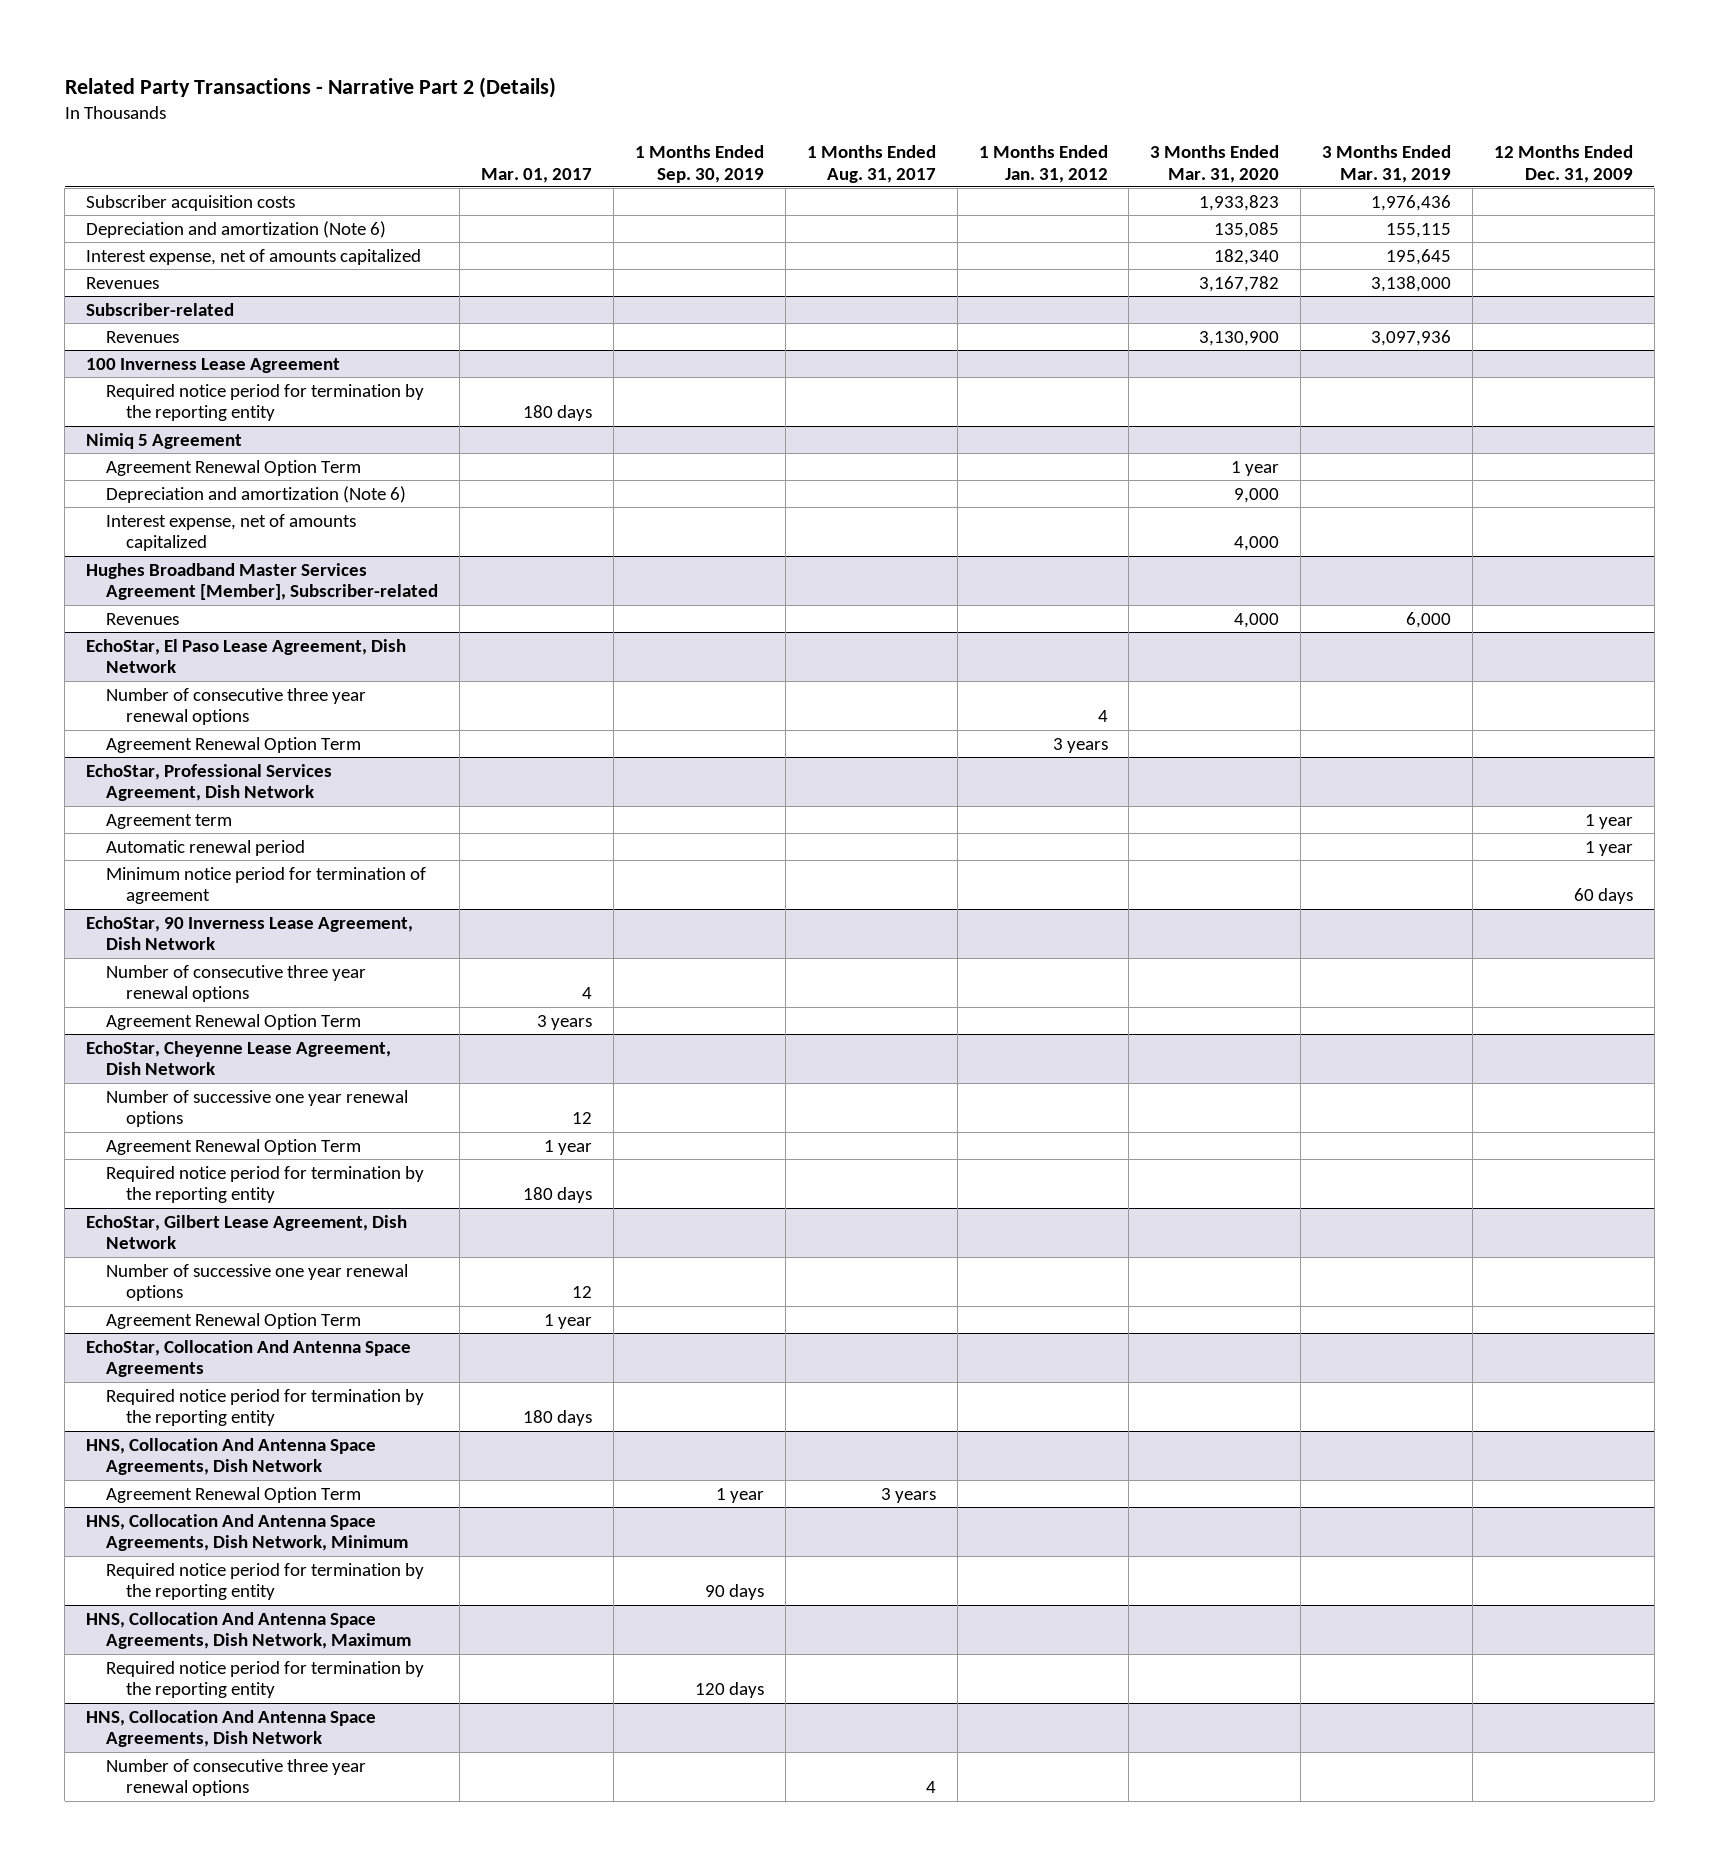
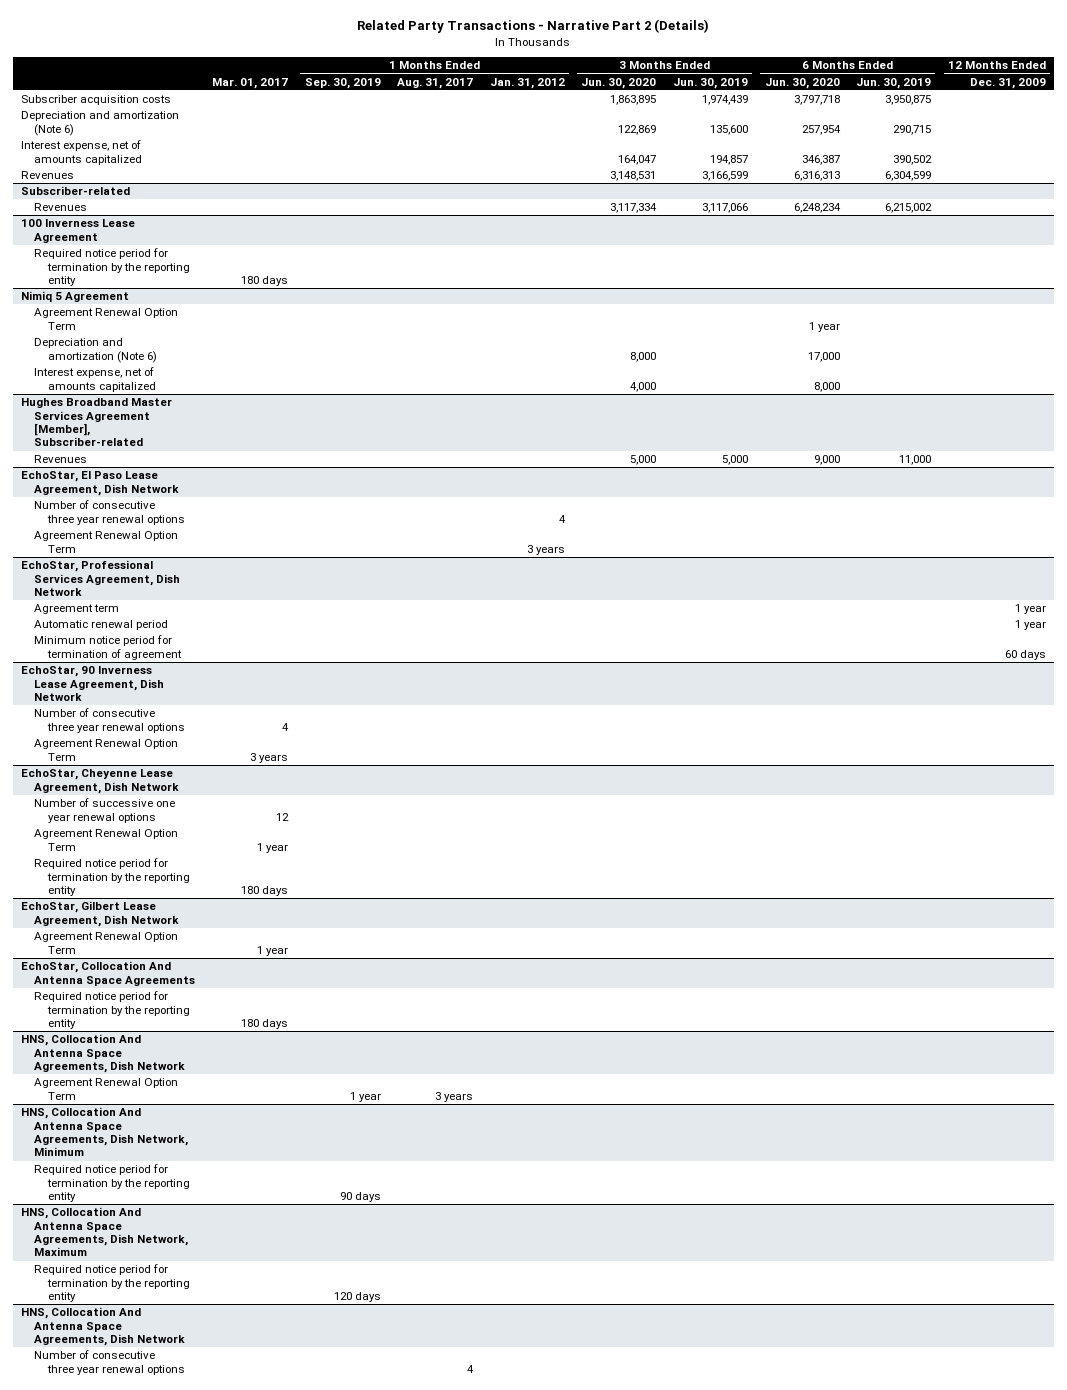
- | Mar. 01, 2017 | 1 Months Ended Sep. 30, 2019 | 1 Months Ended Aug. 31, 2017 | 1 Months Ended Jan. 31, 2012 | 3 Months Ended Mar. 31, 2020 | 3 Months Ended Mar. 31, 2019 | 12 Months Ended Dec. 31, 2009
+ | Mar. 01, 2017 | 1 Months Ended Sep. 30, 2019 | 1 Months Ended Aug. 31, 2017 | 1 Months Ended Jan. 31, 2012 | 3 Months Ended Jun. 30, 2020 | 3 Months Ended Jun. 30, 2019 | 6 Months Ended Jun. 30, 2020 | 6 Months Ended Jun. 30, 2019 | 12 Months Ended Dec. 31, 2009
@ EchoStar, Gilbert Lease Agreement, Dish Network
- Number of successive one year renewal options | 12 | | | | | |

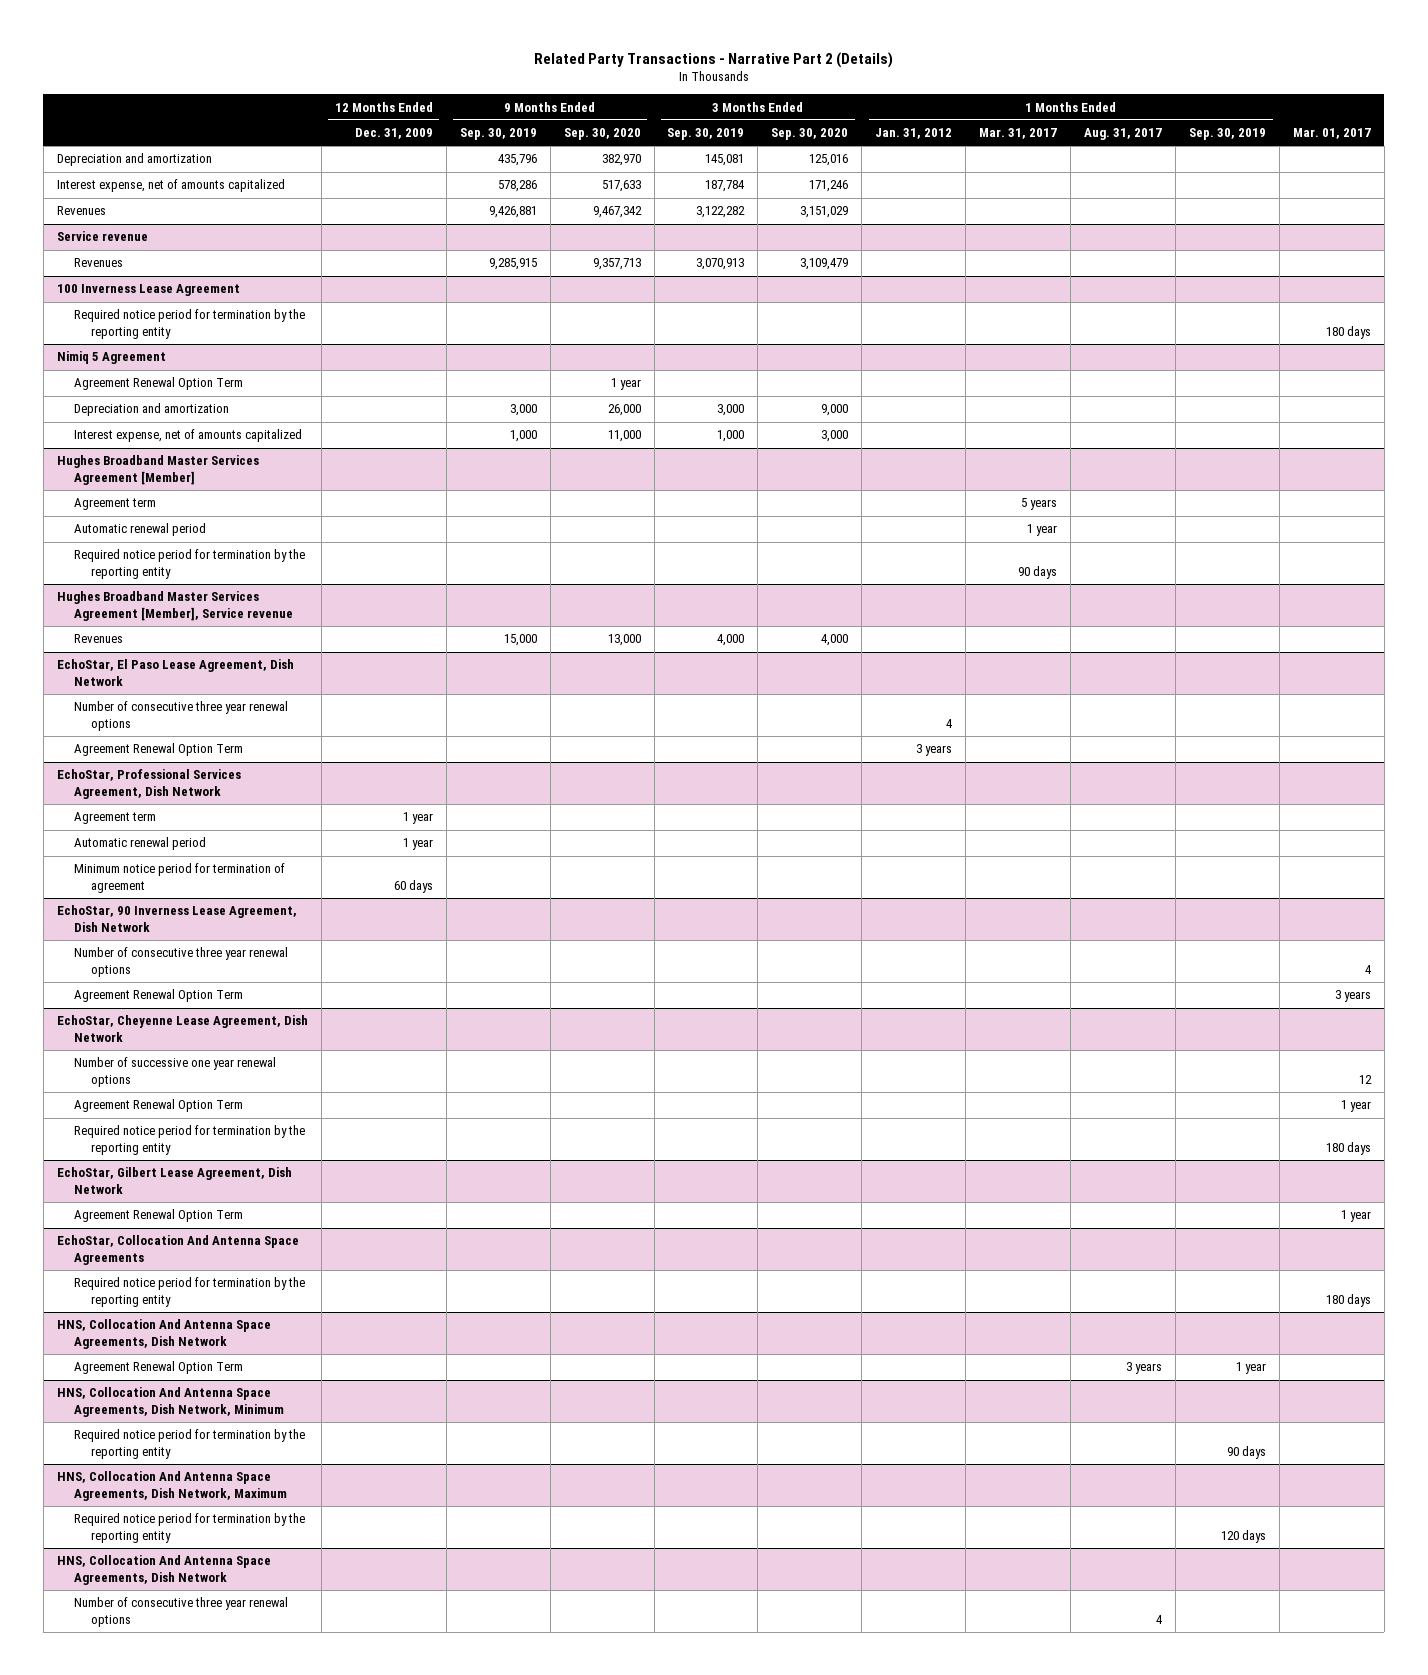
- | Mar. 01, 2017 | 1 Months Ended Sep. 30, 2019 | 1 Months Ended Aug. 31, 2017 | 1 Months Ended Jan. 31, 2012 | 3 Months Ended Jun. 30, 2020 | 3 Months Ended Jun. 30, 2019 | 6 Months Ended Jun. 30, 2020 | 6 Months Ended Jun. 30, 2019 | 12 Months Ended Dec. 31, 2009
+ | 12 Months Ended Dec. 31, 2009 | 9 Months Ended Sep. 30, 2019 | 9 Months Ended Sep. 30, 2020 | 3 Months Ended Sep. 30, 2019 | 3 Months Ended Sep. 30, 2020 | 1 Months Ended Jan. 31, 2012 | 1 Months Ended Mar. 31, 2017 | 1 Months Ended Aug. 31, 2017 | 1 Months Ended Sep. 30, 2019 | Mar. 01, 2017
- Subscriber acquisition costs | | | | | 1,863,895 | 1,974,439 | 3,797,718 | 3,950,875 |
- Depreciation and amortization (Note 6) | | | | | 122,869 | 135,600 | 257,954 | 290,715 |
+ Depreciation and amortization | | 435,796 | 382,970 | 145,081 | 125,016 | | | | |
- Subscriber-related
+ Service revenue
@ Nimiq 5 Agreement
- Depreciation and amortization (Note 6) | | | | | 8,000 | | 17,000 | |
+ Depreciation and amortization | | 3,000 | 26,000 | 3,000 | 9,000 | | | | |
- Hughes Broadband Master Services Agreement [Member], Subscriber-related
- Revenues | | | | | 5,000 | 5,000 | 9,000 | 11,000 |
+ Hughes Broadband Master Services Agreement [Member]
+ Agreement term | | | | | | | 5 years | | |
+ Automatic renewal period | | | | | | | 1 year | | |
+ Required notice period for termination by the reporting entity | | | | | | | 90 days | | |
+ Hughes Broadband Master Services Agreement [Member], Service revenue
+ Revenues | | 15,000 | 13,000 | 4,000 | 4,000 | | | | |

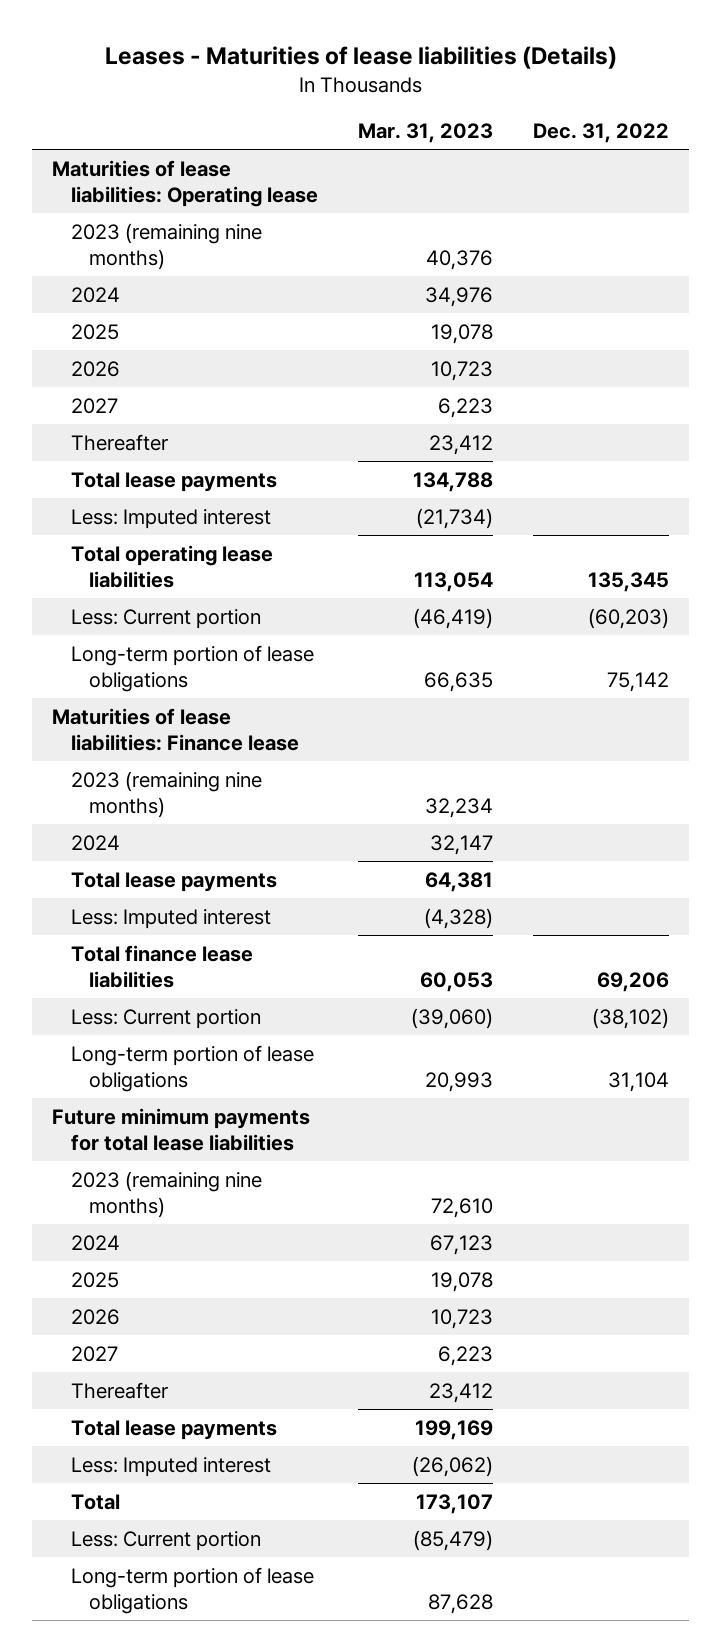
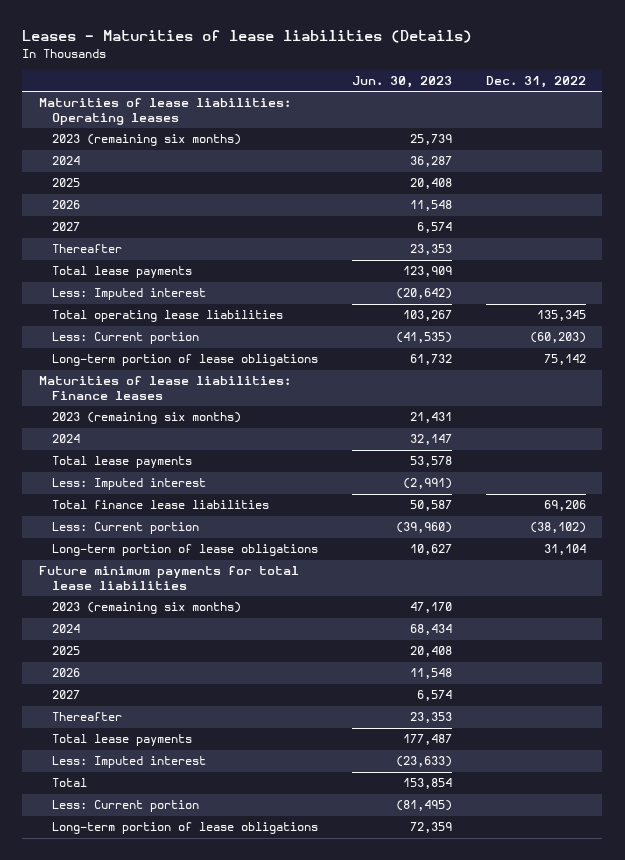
- | Mar. 31, 2023 | Dec. 31, 2022
+ | Jun. 30, 2023 | Dec. 31, 2022
- Maturities of lease liabilities: Operating lease
- 2023 (remaining nine months) | 40,376 |
+ Maturities of lease liabilities: Operating leases
+ 2023 (remaining six months) | 25,739 |
- Maturities of lease liabilities: Finance lease
- 2023 (remaining nine months) | 32,234 |
+ Maturities of lease liabilities: Finance leases
+ 2023 (remaining six months) | 21,431 |
- 2023 (remaining nine months) | 72,610 |
+ 2023 (remaining six months) | 47,170 |

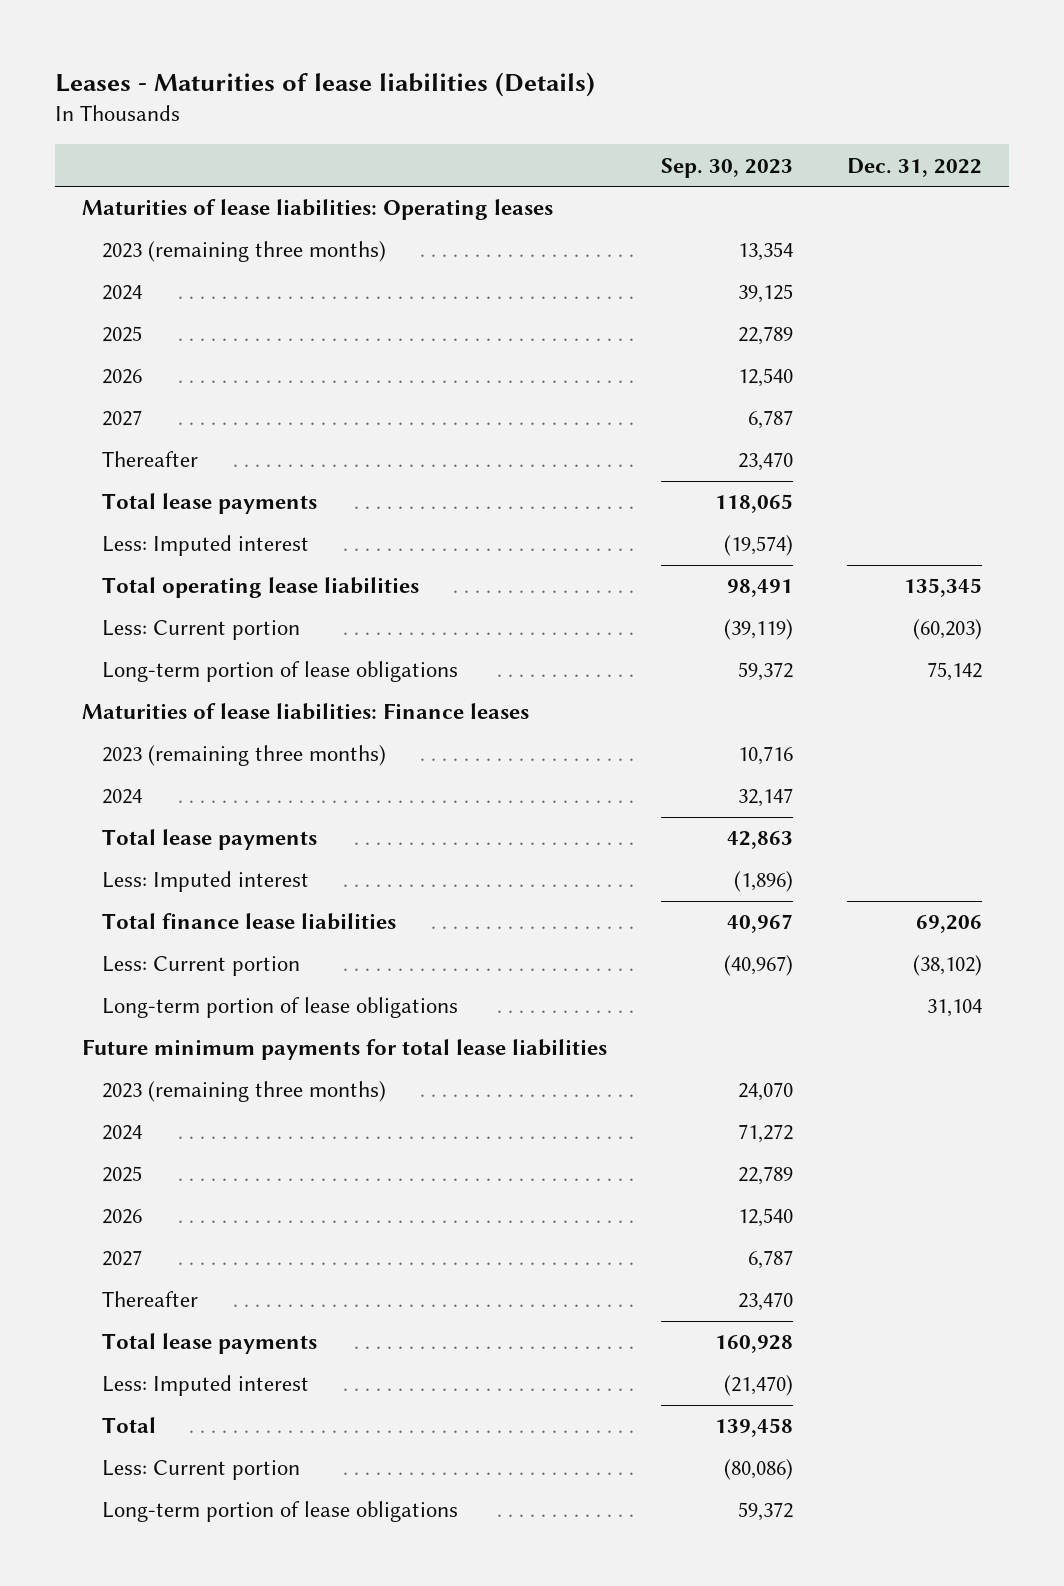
- | Jun. 30, 2023 | Dec. 31, 2022
+ | Sep. 30, 2023 | Dec. 31, 2022
- 2023 (remaining six months) | 25,739 |
+ 2023 (remaining three months) | 13,354 |
- 2023 (remaining six months) | 21,431 |
+ 2023 (remaining three months) | 10,716 |
- 2023 (remaining six months) | 47,170 |
+ 2023 (remaining three months) | 24,070 |

